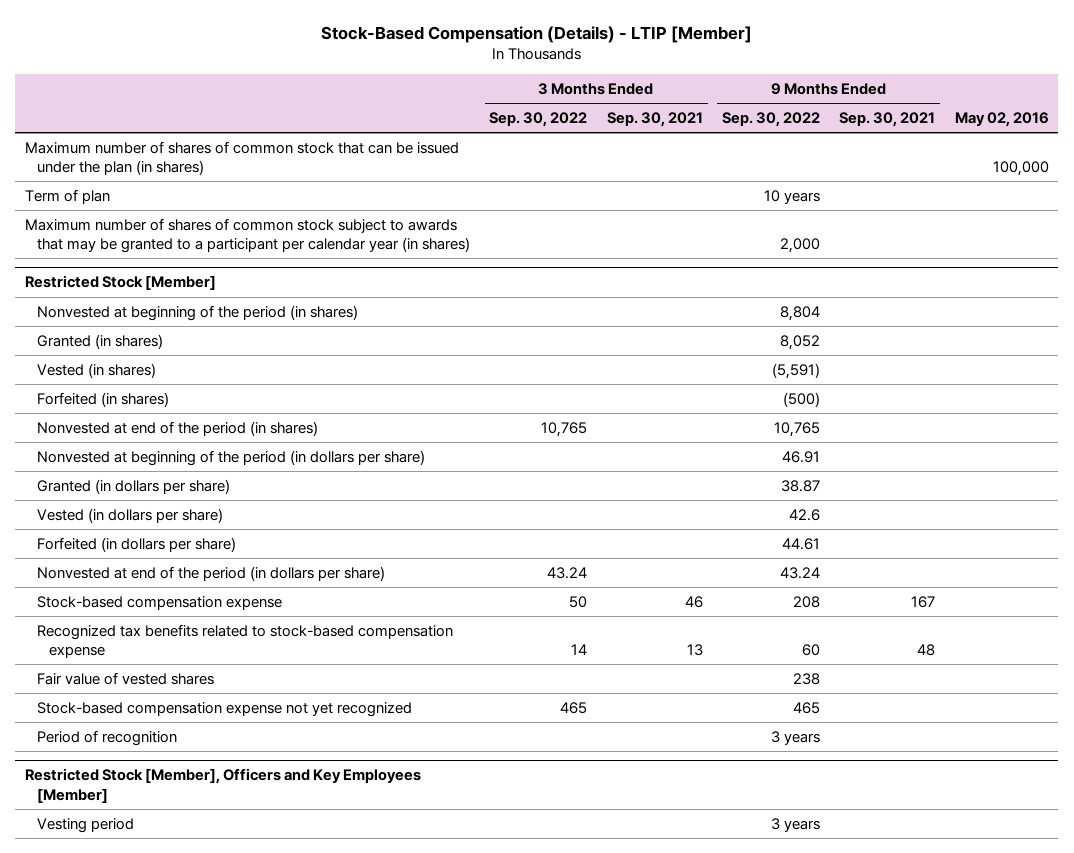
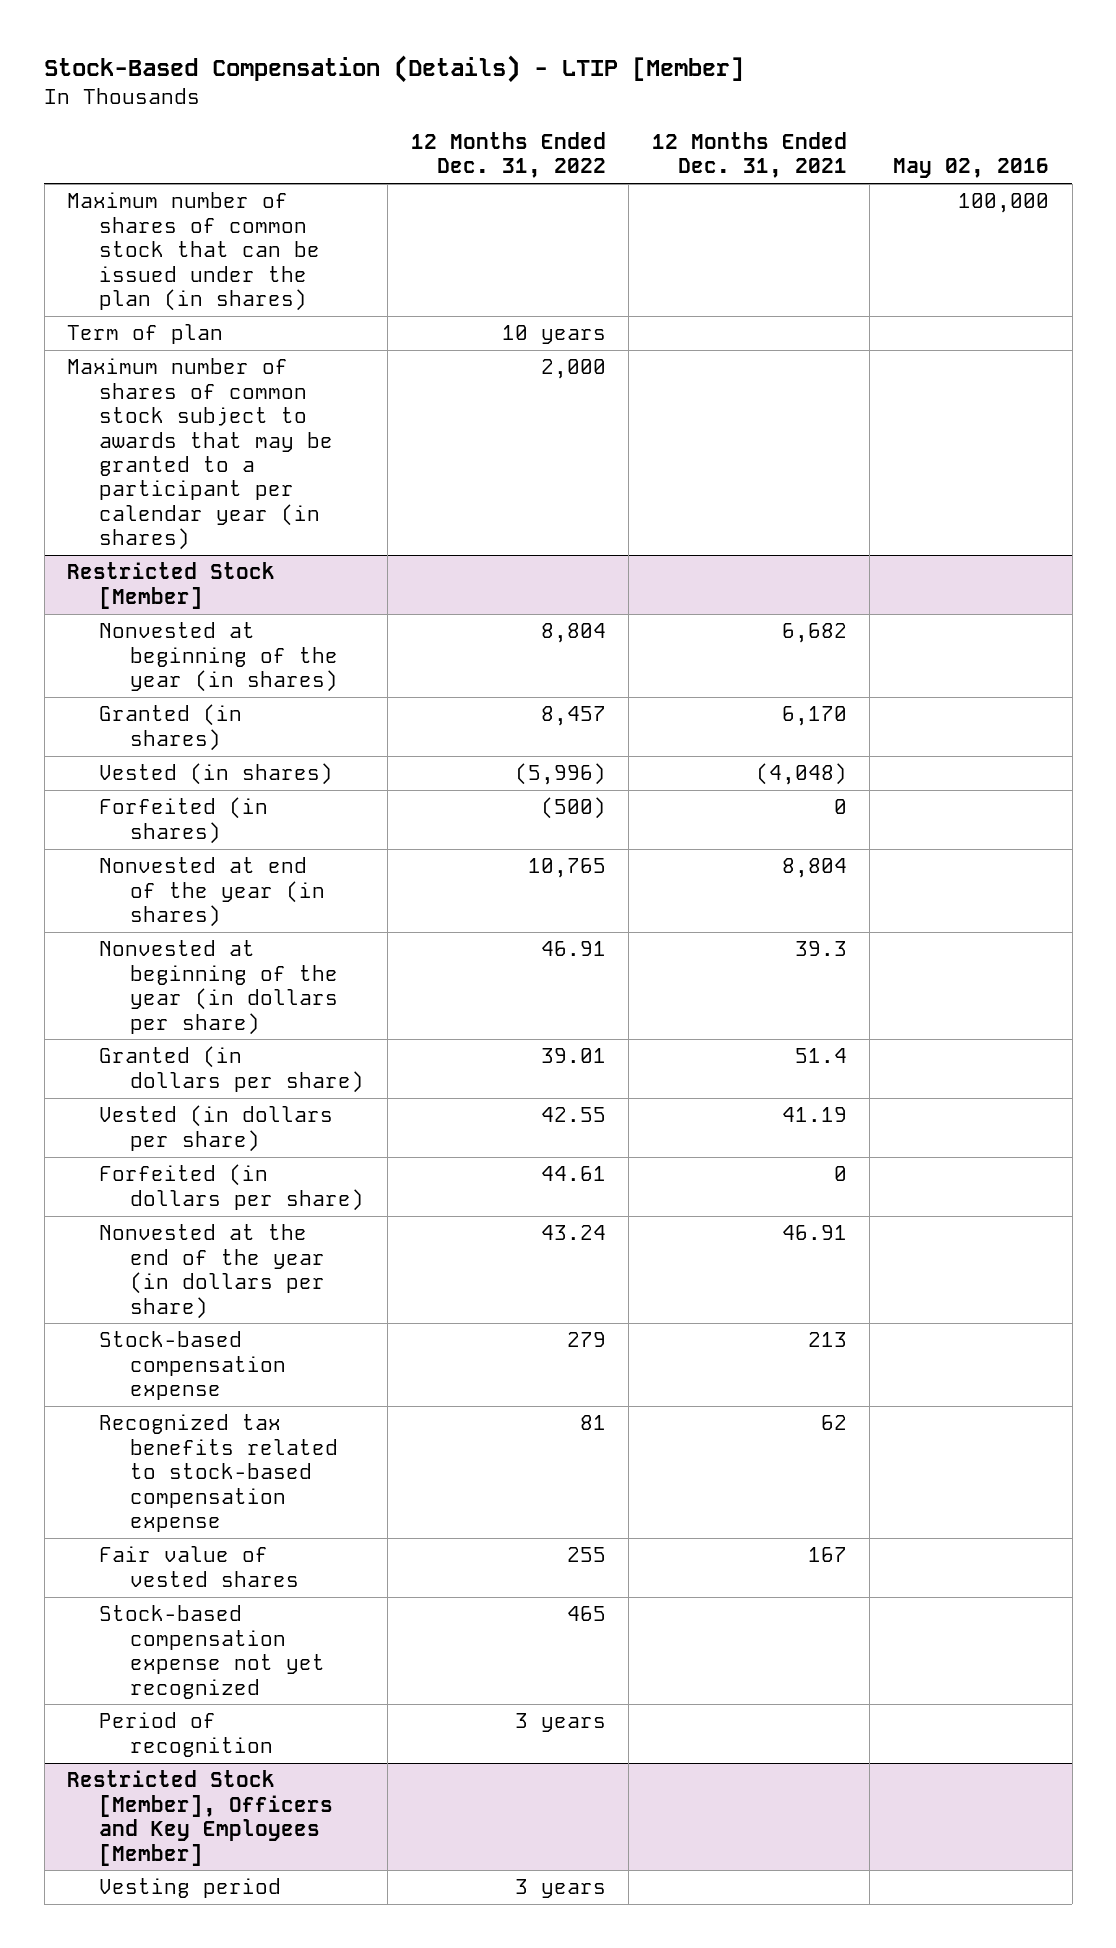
- | 3 Months Ended Sep. 30, 2022 | 3 Months Ended Sep. 30, 2021 | 9 Months Ended Sep. 30, 2022 | 9 Months Ended Sep. 30, 2021 | May 02, 2016
+ | 12 Months Ended Dec. 31, 2022 | 12 Months Ended Dec. 31, 2021 | May 02, 2016
@ Restricted Stock [Member]
- Nonvested at beginning of the period (in shares) | | | 8,804 | |
+ Nonvested at beginning of the year (in shares) | 8,804 | 6,682 |
- Nonvested at end of the period (in shares) | 10,765 | | 10,765 | |
- Nonvested at beginning of the period (in dollars per share) | | | 46.91 | |
+ Nonvested at end of the year (in shares) | 10,765 | 8,804 |
+ Nonvested at beginning of the year (in dollars per share) | 46.91 | 39.3 |
- Nonvested at end of the period (in dollars per share) | 43.24 | | 43.24 | |
+ Nonvested at the end of the year (in dollars per share) | 43.24 | 46.91 |

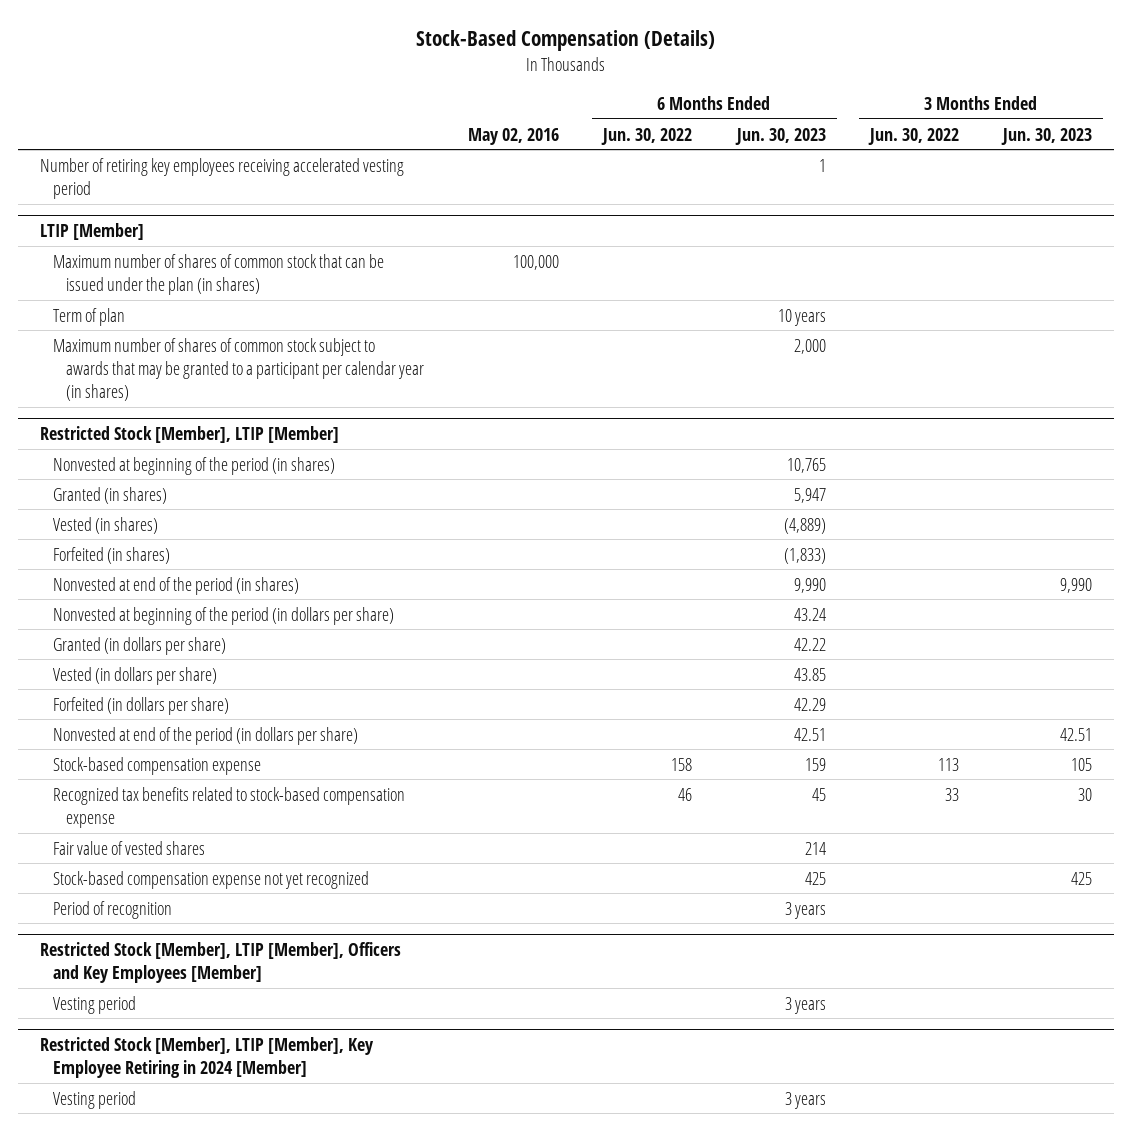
- Stock-Based Compensation (Details) - LTIP [Member]
+ Stock-Based Compensation (Details)
- | 12 Months Ended Dec. 31, 2022 | 12 Months Ended Dec. 31, 2021 | May 02, 2016
+ | May 02, 2016 | 6 Months Ended Jun. 30, 2022 | 6 Months Ended Jun. 30, 2023 | 3 Months Ended Jun. 30, 2022 | 3 Months Ended Jun. 30, 2023
- Maximum number of shares of common stock that can be issued under the plan (in shares) | | | 100,000
- Term of plan | 10 years | |
- Maximum number of shares of common stock subject to awards that may be granted to a participant per calendar year (in shares) | 2,000 | |
- Restricted Stock [Member]
- Nonvested at beginning of the year (in shares) | 8,804 | 6,682 |
- Granted (in shares) | 8,457 | 6,170 |
- Vested (in shares) | (5,996) | (4,048) |
- Forfeited (in shares) | (500) | 0 |
- Nonvested at end of the year (in shares) | 10,765 | 8,804 |
- Nonvested at beginning of the year (in dollars per share) | 46.91 | 39.3 |
- Granted (in dollars per share) | 39.01 | 51.4 |
- Vested (in dollars per share) | 42.55 | 41.19 |
- Forfeited (in dollars per share) | 44.61 | 0 |
- Nonvested at the end of the year (in dollars per share) | 43.24 | 46.91 |
- Stock-based compensation expense | 279 | 213 |
- Recognized tax benefits related to stock-based compensation expense | 81 | 62 |
- Fair value of vested shares | 255 | 167 |
- Stock-based compensation expense not yet recognized | 465 | |
- Period of recognition | 3 years | |
- Restricted Stock [Member], Officers and Key Employees [Member]
+ Number of retiring key employees receiving accelerated vesting period | | | 1 | |
+ LTIP [Member]
+ Maximum number of shares of common stock that can be issued under the plan (in shares) | 100,000 | | | |
+ Term of plan | | | 10 years | |
+ Maximum number of shares of common stock subject to awards that may be granted to a participant per calendar year (in shares) | | | 2,000 | |
+ Restricted Stock [Member], LTIP [Member]
+ Nonvested at beginning of the period (in shares) | | | 10,765 | |
+ Granted (in shares) | | | 5,947 | |
+ Vested (in shares) | | | (4,889) | |
+ Forfeited (in shares) | | | (1,833) | |
+ Nonvested at end of the period (in shares) | | | 9,990 | | 9,990
+ Nonvested at beginning of the period (in dollars per share) | | | 43.24 | |
+ Granted (in dollars per share) | | | 42.22 | |
+ Vested (in dollars per share) | | | 43.85 | |
+ Forfeited (in dollars per share) | | | 42.29 | |
+ Nonvested at end of the period (in dollars per share) | | | 42.51 | | 42.51
+ Stock-based compensation expense | | 158 | 159 | 113 | 105
+ Recognized tax benefits related to stock-based compensation expense | | 46 | 45 | 33 | 30
+ Fair value of vested shares | | | 214 | |
+ Stock-based compensation expense not yet recognized | | | 425 | | 425
+ Period of recognition | | | 3 years | |
+ Restricted Stock [Member], LTIP [Member], Officers and Key Employees [Member]
+ Restricted Stock [Member], LTIP [Member], Key Employee Retiring in 2024 [Member]
+ Vesting period | | | 3 years | |

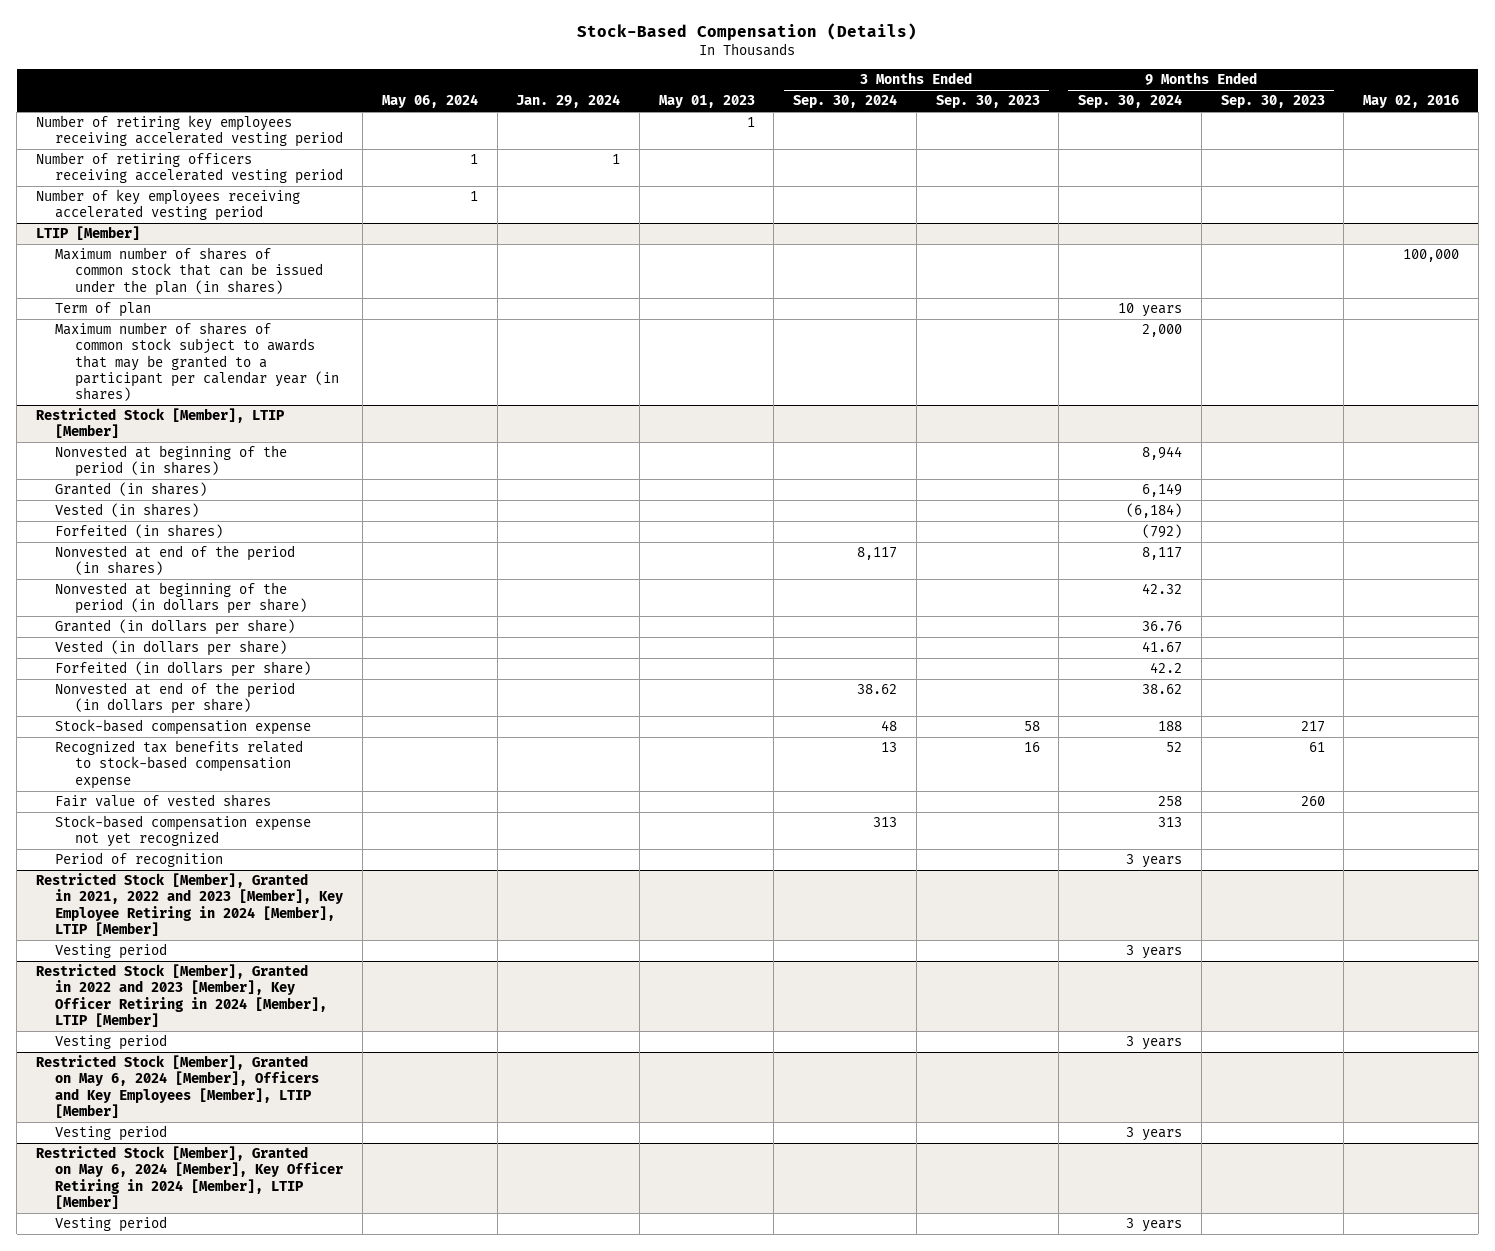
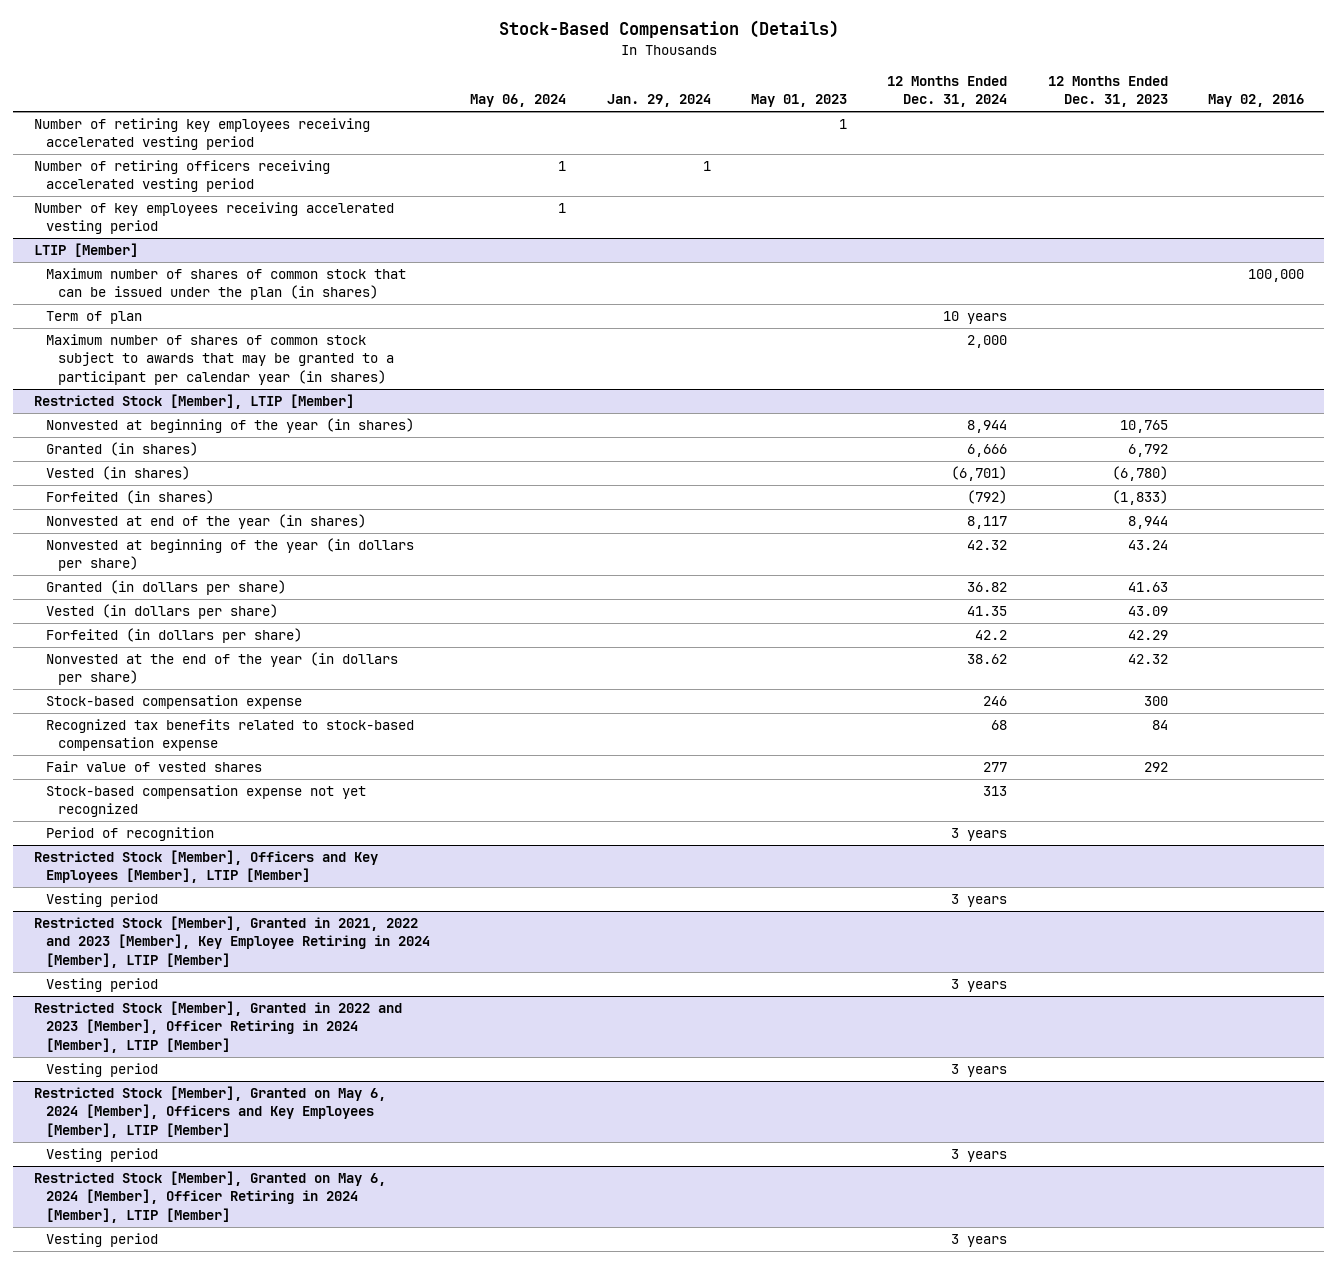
- | May 06, 2024 | Jan. 29, 2024 | May 01, 2023 | 3 Months Ended Sep. 30, 2024 | 3 Months Ended Sep. 30, 2023 | 9 Months Ended Sep. 30, 2024 | 9 Months Ended Sep. 30, 2023 | May 02, 2016
+ | May 06, 2024 | Jan. 29, 2024 | May 01, 2023 | 12 Months Ended Dec. 31, 2024 | 12 Months Ended Dec. 31, 2023 | May 02, 2016
@ Restricted Stock [Member], LTIP [Member]
- Nonvested at beginning of the period (in shares) | | | | | | 8,944 | |
+ Nonvested at beginning of the year (in shares) | | | | 8,944 | 10,765 |
- Nonvested at end of the period (in shares) | | | | 8,117 | | 8,117 | |
- Nonvested at beginning of the period (in dollars per share) | | | | | | 42.32 | |
+ Nonvested at end of the year (in shares) | | | | 8,117 | 8,944 |
+ Nonvested at beginning of the year (in dollars per share) | | | | 42.32 | 43.24 |
- Nonvested at end of the period (in dollars per share) | | | | 38.62 | | 38.62 | |
+ Nonvested at the end of the year (in dollars per share) | | | | 38.62 | 42.32 |
+ Restricted Stock [Member], Officers and Key Employees [Member], LTIP [Member]
+ Vesting period | | | | 3 years | |
- Restricted Stock [Member], Granted in 2022 and 2023 [Member], Key Officer Retiring in 2024 [Member], LTIP [Member]
+ Restricted Stock [Member], Granted in 2022 and 2023 [Member], Officer Retiring in 2024 [Member], LTIP [Member]
- Restricted Stock [Member], Granted on May 6, 2024 [Member], Key Officer Retiring in 2024 [Member], LTIP [Member]
+ Restricted Stock [Member], Granted on May 6, 2024 [Member], Officer Retiring in 2024 [Member], LTIP [Member]

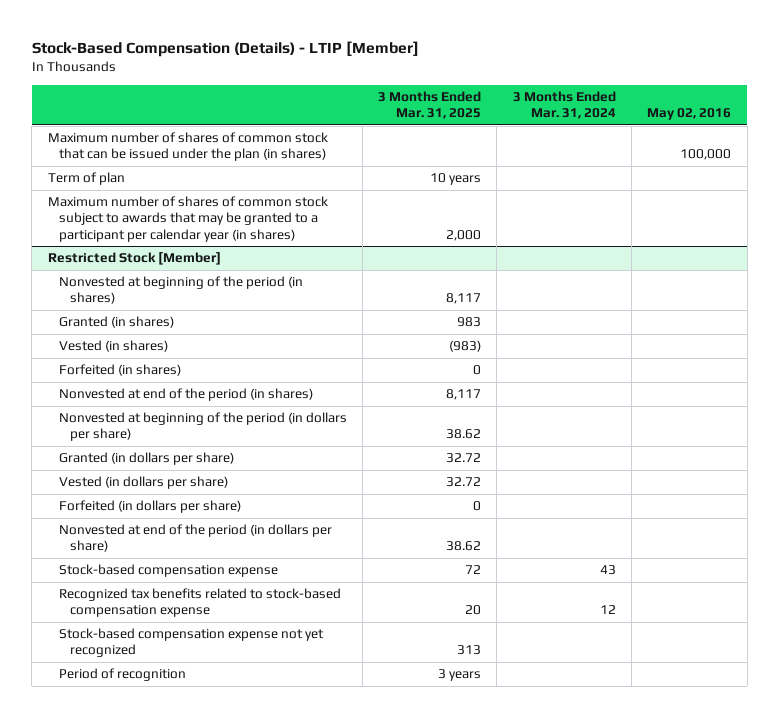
- Stock-Based Compensation (Details)
+ Stock-Based Compensation (Details) - LTIP [Member]
- | May 06, 2024 | Jan. 29, 2024 | May 01, 2023 | 12 Months Ended Dec. 31, 2024 | 12 Months Ended Dec. 31, 2023 | May 02, 2016
+ | 3 Months Ended Mar. 31, 2025 | 3 Months Ended Mar. 31, 2024 | May 02, 2016
- Number of retiring key employees receiving accelerated vesting period | | | 1 | | |
- Number of retiring officers receiving accelerated vesting period | 1 | 1 | | | |
- Number of key employees receiving accelerated vesting period | 1 | | | | |
- LTIP [Member]
- Maximum number of shares of common stock that can be issued under the plan (in shares) | | | | | | 100,000
- Term of plan | | | | 10 years | |
- Maximum number of shares of common stock subject to awards that may be granted to a participant per calendar year (in shares) | | | | 2,000 | |
- Restricted Stock [Member], LTIP [Member]
- Nonvested at beginning of the year (in shares) | | | | 8,944 | 10,765 |
+ Maximum number of shares of common stock that can be issued under the plan (in shares) | | | 100,000
+ Term of plan | 10 years | |
+ Maximum number of shares of common stock subject to awards that may be granted to a participant per calendar year (in shares) | 2,000 | |
+ Restricted Stock [Member]
+ Nonvested at beginning of the period (in shares) | 8,117 | |
- Nonvested at end of the year (in shares) | | | | 8,117 | 8,944 |
- Nonvested at beginning of the year (in dollars per share) | | | | 42.32 | 43.24 |
+ Nonvested at end of the period (in shares) | 8,117 | |
+ Nonvested at beginning of the period (in dollars per share) | 38.62 | |
- Nonvested at the end of the year (in dollars per share) | | | | 38.62 | 42.32 |
+ Nonvested at end of the period (in dollars per share) | 38.62 | |
- Fair value of vested shares | | | | 277 | 292 |
- Restricted Stock [Member], Officers and Key Employees [Member], LTIP [Member]
- Vesting period | | | | 3 years | |
- Restricted Stock [Member], Granted in 2021, 2022 and 2023 [Member], Key Employee Retiring in 2024 [Member], LTIP [Member]
- Vesting period | | | | 3 years | |
- Restricted Stock [Member], Granted in 2022 and 2023 [Member], Officer Retiring in 2024 [Member], LTIP [Member]
- Vesting period | | | | 3 years | |
- Restricted Stock [Member], Granted on May 6, 2024 [Member], Officers and Key Employees [Member], LTIP [Member]
- Vesting period | | | | 3 years | |
- Restricted Stock [Member], Granted on May 6, 2024 [Member], Officer Retiring in 2024 [Member], LTIP [Member]
- Vesting period | | | | 3 years | |

